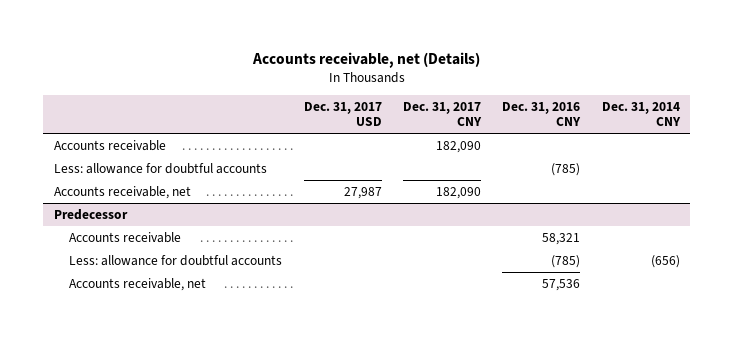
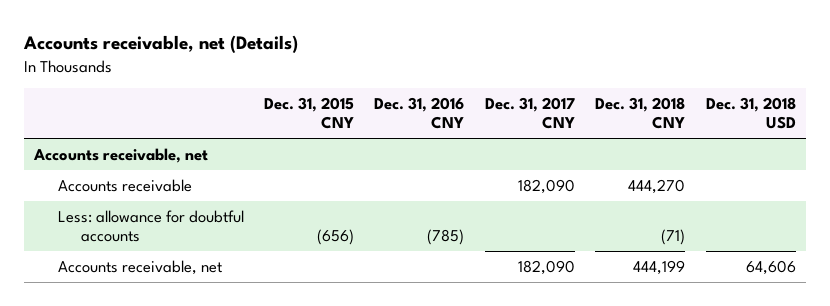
- | Dec. 31, 2017 USD | Dec. 31, 2017 CNY | Dec. 31, 2016 CNY | Dec. 31, 2014 CNY
+ | Dec. 31, 2015 CNY | Dec. 31, 2016 CNY | Dec. 31, 2017 CNY | Dec. 31, 2018 CNY | Dec. 31, 2018 USD
+ Accounts receivable, net
- Predecessor
- Accounts receivable | | | 58,321 |
- Less: allowance for doubtful accounts | | | (785) | (656)
- Accounts receivable, net | | | 57,536 |

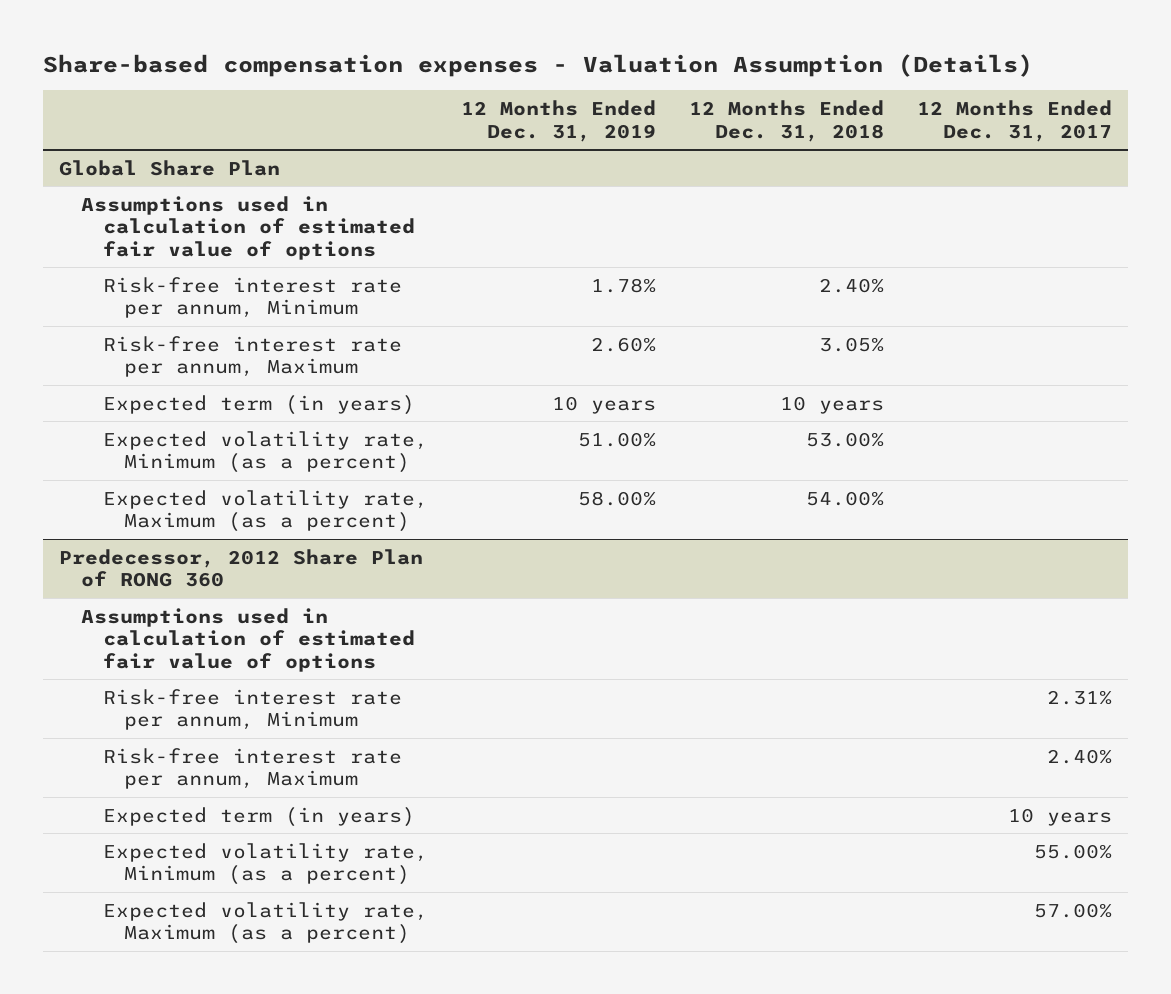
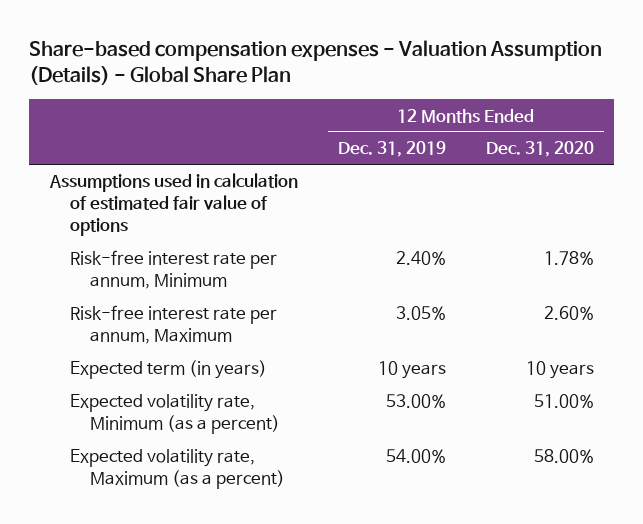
- Share-based compensation expenses - Valuation Assumption (Details)
+ Share-based compensation expenses - Valuation Assumption (Details) - Global Share Plan
- | 12 Months Ended Dec. 31, 2019 | 12 Months Ended Dec. 31, 2018 | 12 Months Ended Dec. 31, 2017
+ | 12 Months Ended Dec. 31, 2019 | 12 Months Ended Dec. 31, 2020
- Global Share Plan
- Risk-free interest rate per annum, Minimum | 1.78% | 2.40% |
- Risk-free interest rate per annum, Maximum | 2.60% | 3.05% |
+ Risk-free interest rate per annum, Minimum | 2.40% | 1.78%
+ Risk-free interest rate per annum, Maximum | 3.05% | 2.60%
- Expected volatility rate, Minimum (as a percent) | 51.00% | 53.00% |
- Expected volatility rate, Maximum (as a percent) | 58.00% | 54.00% |
- Predecessor, 2012 Share Plan of RONG 360
- Assumptions used in calculation of estimated fair value of options
- Risk-free interest rate per annum, Minimum | | | 2.31%
- Risk-free interest rate per annum, Maximum | | | 2.40%
- Expected term (in years) | | | 10 years
- Expected volatility rate, Minimum (as a percent) | | | 55.00%
- Expected volatility rate, Maximum (as a percent) | | | 57.00%
+ Expected volatility rate, Minimum (as a percent) | 53.00% | 51.00%
+ Expected volatility rate, Maximum (as a percent) | 54.00% | 58.00%

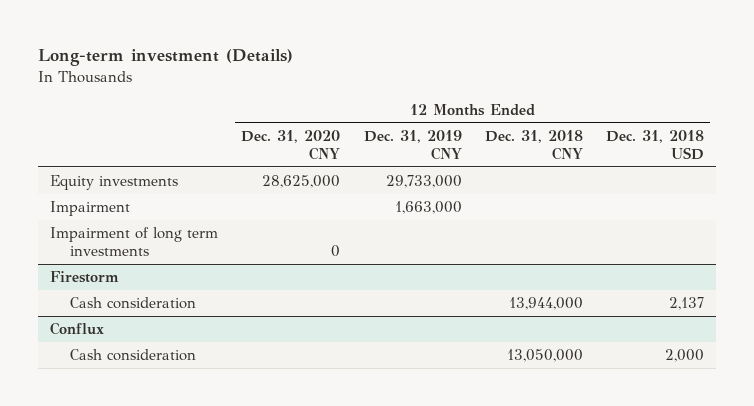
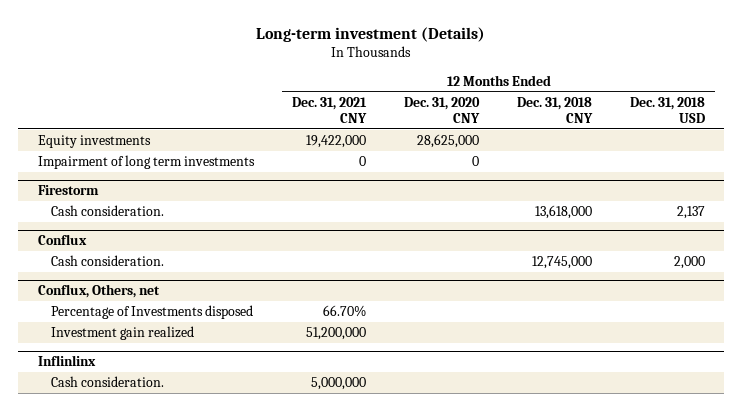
- | 12 Months Ended Dec. 31, 2020 CNY | 12 Months Ended Dec. 31, 2019 CNY | 12 Months Ended Dec. 31, 2018 CNY | 12 Months Ended Dec. 31, 2018 USD
+ | 12 Months Ended Dec. 31, 2021 CNY | 12 Months Ended Dec. 31, 2020 CNY | 12 Months Ended Dec. 31, 2018 CNY | 12 Months Ended Dec. 31, 2018 USD
- Impairment | | 1,663,000 | |
@ Firestorm
- Cash consideration | | | 13,944,000 | 2,137
+ Cash consideration. | | | 13,618,000 | 2,137
@ Conflux
- Cash consideration | | | 13,050,000 | 2,000
+ Cash consideration. | | | 12,745,000 | 2,000
+ Conflux, Others, net
+ Percentage of Investments disposed | 66.70% | | |
+ Investment gain realized | 51,200,000 | | |
+ Inflinlinx
+ Cash consideration. | 5,000,000 | | |

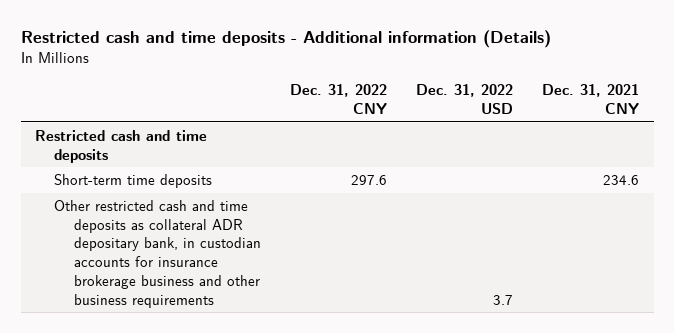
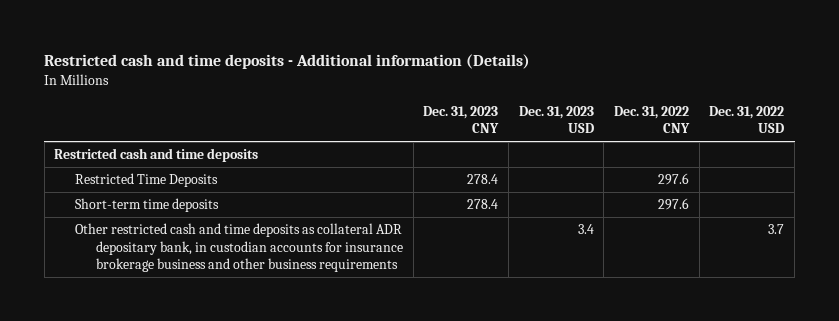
- | Dec. 31, 2022 CNY | Dec. 31, 2022 USD | Dec. 31, 2021 CNY
+ | Dec. 31, 2023 CNY | Dec. 31, 2023 USD | Dec. 31, 2022 CNY | Dec. 31, 2022 USD
+ Restricted Time Deposits | 278.4 | | 297.6 |

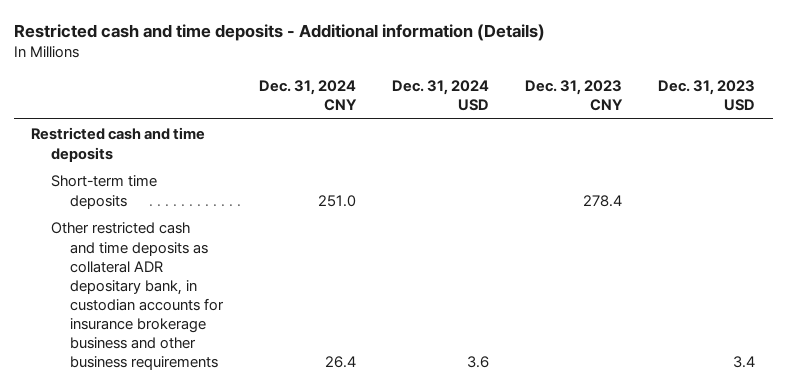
- | Dec. 31, 2023 CNY | Dec. 31, 2023 USD | Dec. 31, 2022 CNY | Dec. 31, 2022 USD
+ | Dec. 31, 2024 CNY | Dec. 31, 2024 USD | Dec. 31, 2023 CNY | Dec. 31, 2023 USD
- Restricted Time Deposits | 278.4 | | 297.6 |

